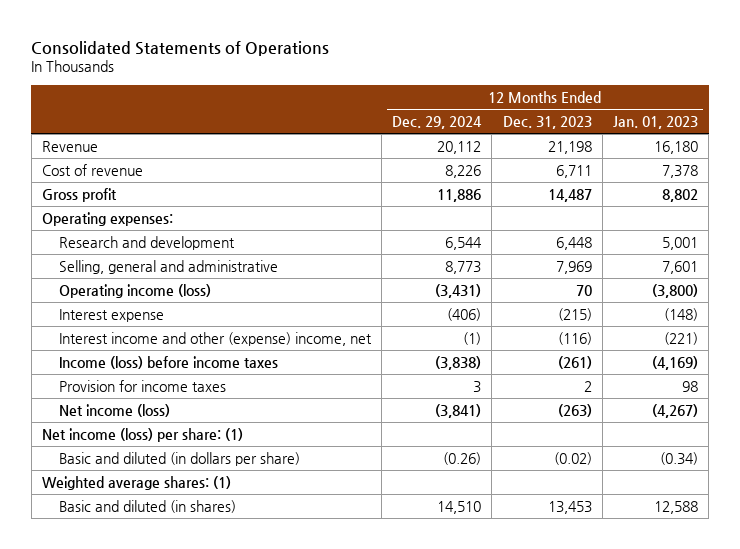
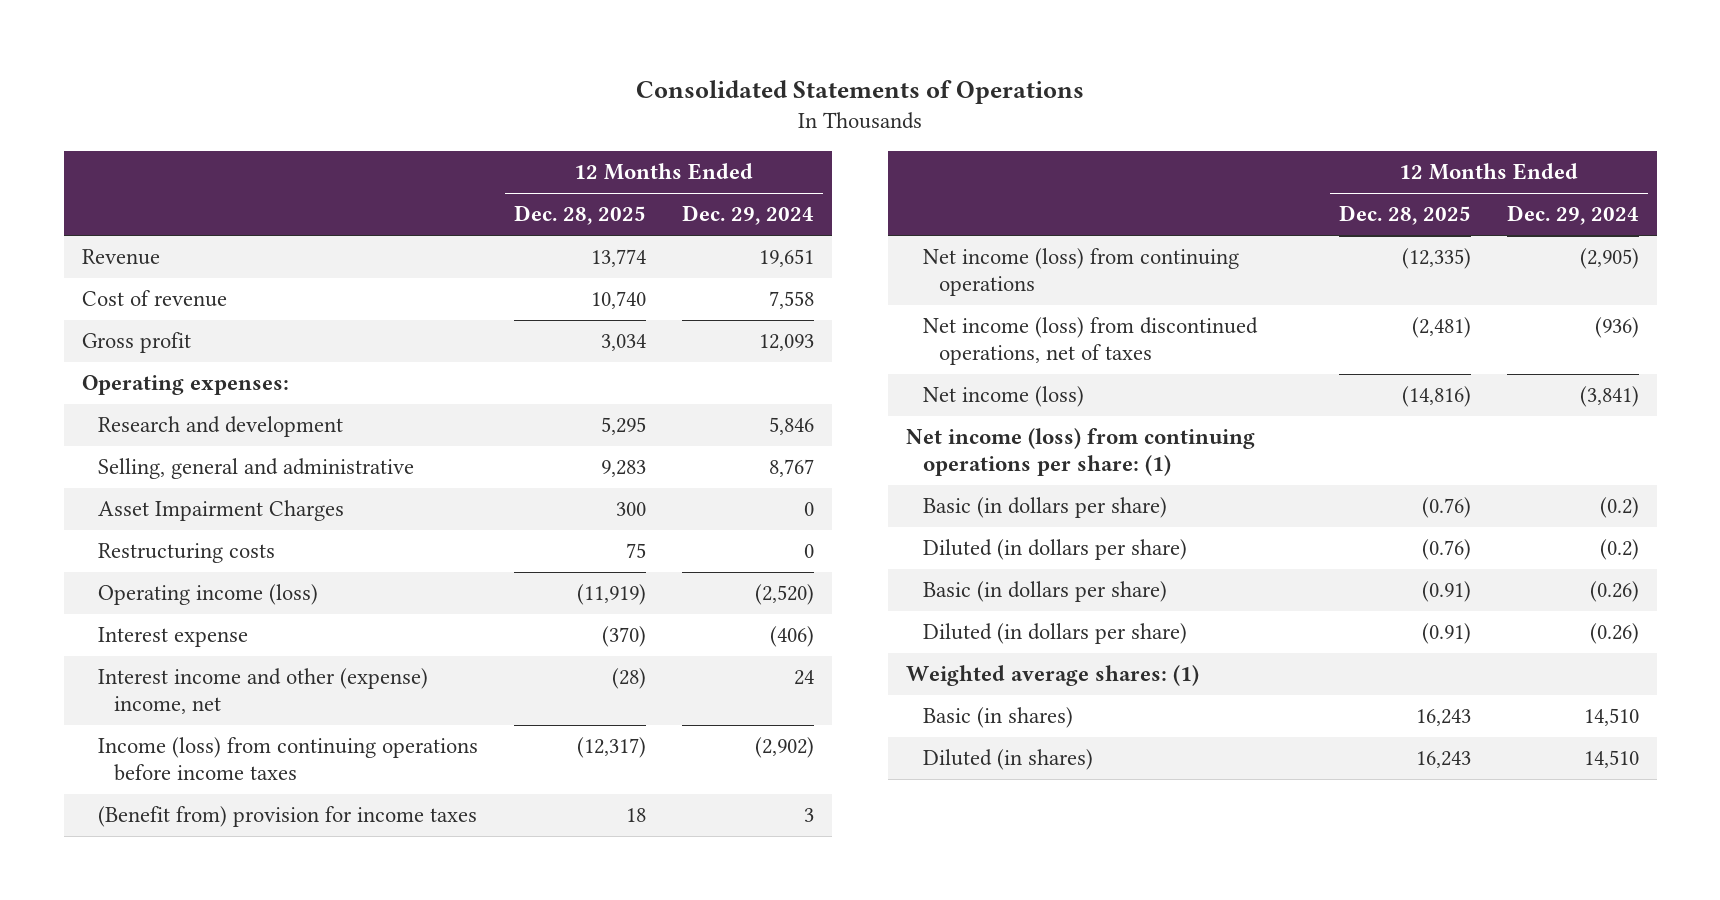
- | 12 Months Ended Dec. 29, 2024 | 12 Months Ended Dec. 31, 2023 | 12 Months Ended Jan. 01, 2023
+ | 12 Months Ended Dec. 28, 2025 | 12 Months Ended Dec. 29, 2024
- Revenue | 20,112 | 21,198 | 16,180
- Cost of revenue | 8,226 | 6,711 | 7,378
- Gross profit | 11,886 | 14,487 | 8,802
+ Revenue | 13,774 | 19,651
+ Cost of revenue | 10,740 | 7,558
+ Gross profit | 3,034 | 12,093
- Research and development | 6,544 | 6,448 | 5,001
- Selling, general and administrative | 8,773 | 7,969 | 7,601
- Operating income (loss) | (3,431) | 70 | (3,800)
+ Research and development | 5,295 | 5,846
+ Selling, general and administrative | 9,283 | 8,767
+ Asset Impairment Charges | 300 | 0
+ Restructuring costs | 75 | 0
+ Operating income (loss) | (11,919) | (2,520)
- Interest income and other (expense) income, net | (1) | (116) | (221)
- Income (loss) before income taxes | (3,838) | (261) | (4,169)
- Provision for income taxes | 3 | 2 | 98
+ Interest income and other (expense) income, net | (28) | 24
+ Income (loss) from continuing operations before income taxes | (12,317) | (2,902)
+ (Benefit from) provision for income taxes | 18 | 3
+ Net income (loss) from continuing operations | (12,335) | (2,905)
+ Net income (loss) from discontinued operations, net of taxes | (2,481) | (936)
- Net income (loss) per share: (1)
- Basic and diluted (in dollars per share) | (0.26) | (0.02) | (0.34)
+ Net income (loss) from continuing operations per share: (1)
+ Basic (in dollars per share) | (0.76) | (0.2)
+ Diluted (in dollars per share) | (0.76) | (0.2)
+ Basic (in dollars per share) | (0.91) | (0.26)
+ Diluted (in dollars per share) | (0.91) | (0.26)
- Basic and diluted (in shares) | 14,510 | 13,453 | 12,588
+ Basic (in shares) | 16,243 | 14,510
+ Diluted (in shares) | 16,243 | 14,510

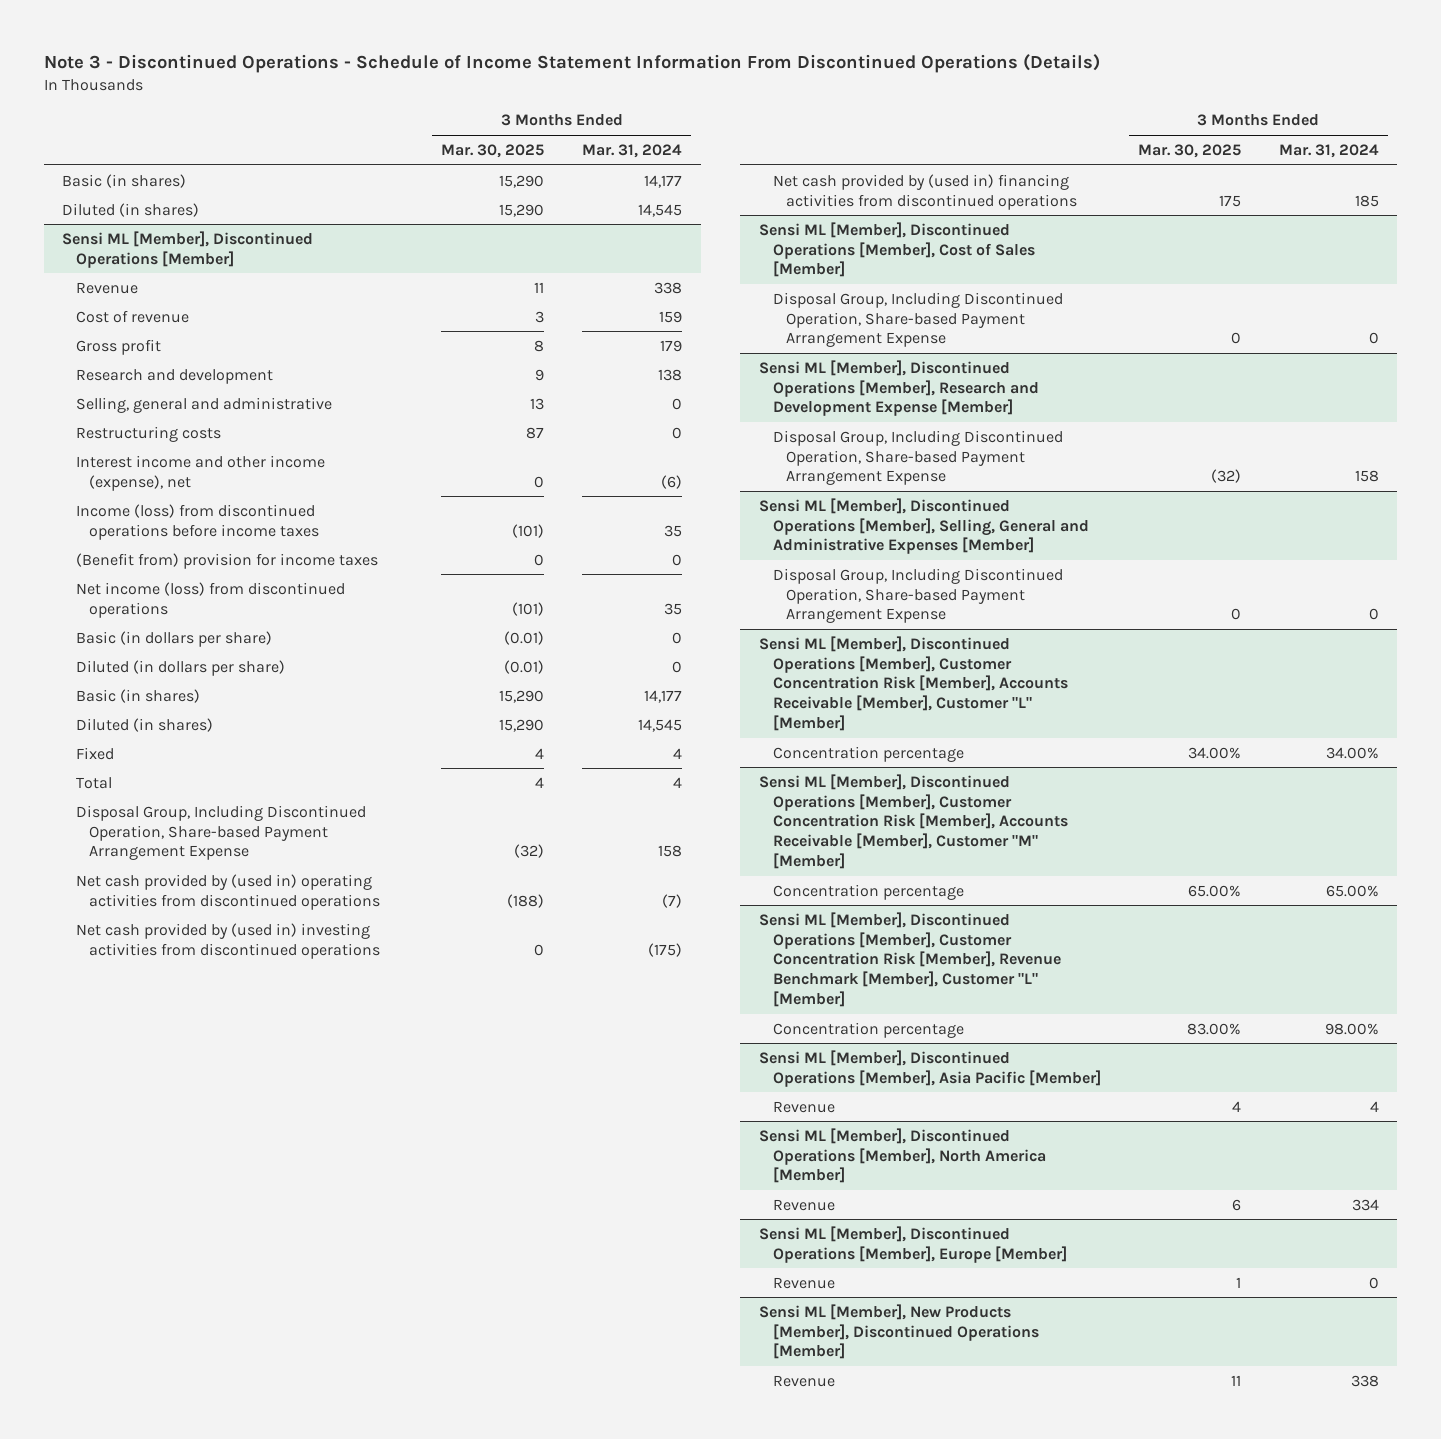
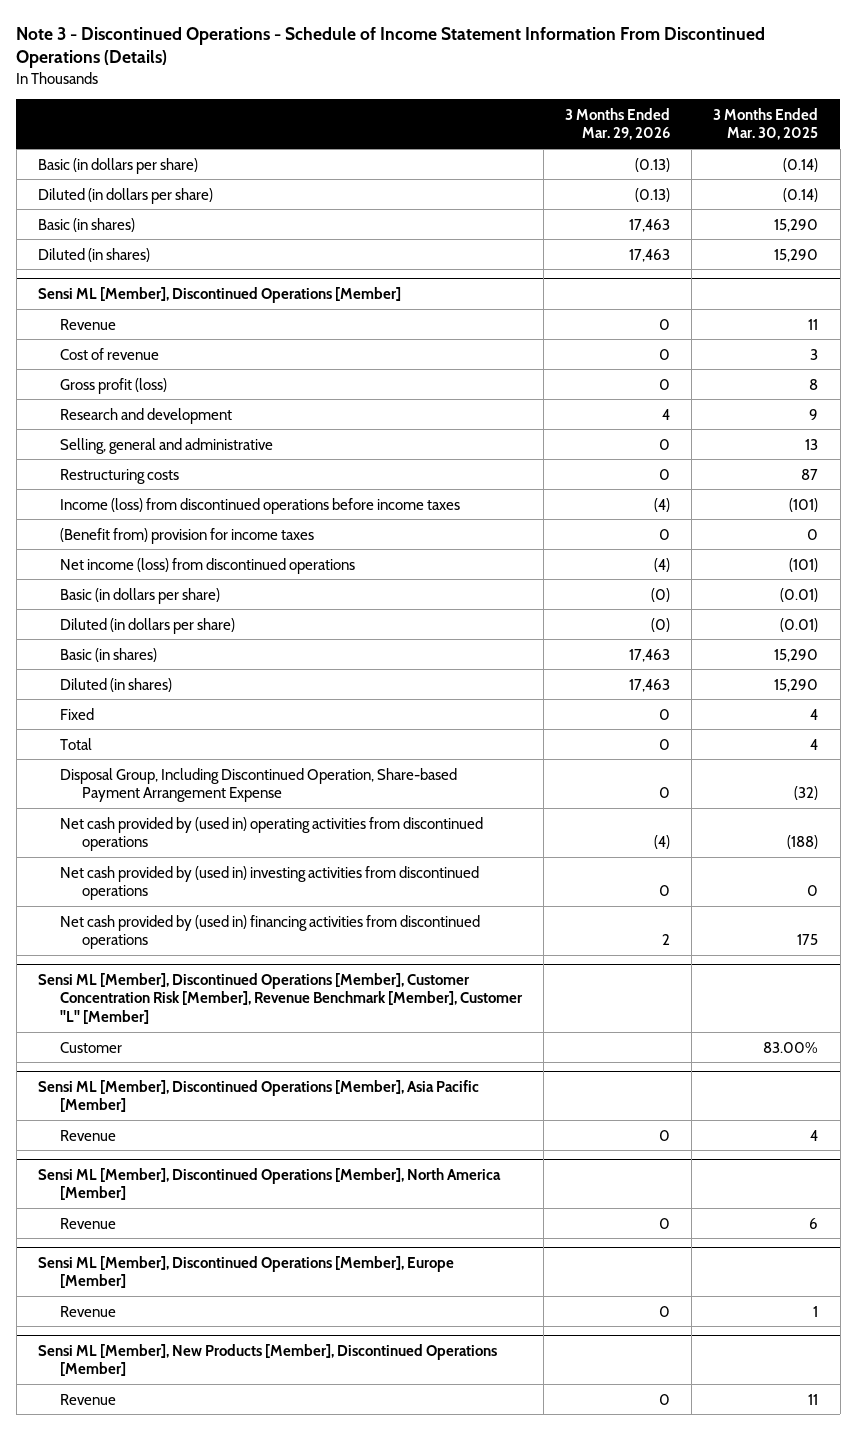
- | 3 Months Ended Mar. 30, 2025 | 3 Months Ended Mar. 31, 2024
+ | 3 Months Ended Mar. 29, 2026 | 3 Months Ended Mar. 30, 2025
+ Basic (in dollars per share) | (0.13) | (0.14)
+ Diluted (in dollars per share) | (0.13) | (0.14)
@ Sensi ML [Member], Discontinued Operations [Member]
- Gross profit | 8 | 179
+ Gross profit (loss) | 0 | 8
- Interest income and other income (expense), net | 0 | (6)
- Sensi ML [Member], Discontinued Operations [Member], Cost of Sales [Member]
- Disposal Group, Including Discontinued Operation, Share-based Payment Arrangement Expense | 0 | 0
- Sensi ML [Member], Discontinued Operations [Member], Research and Development Expense [Member]
- Disposal Group, Including Discontinued Operation, Share-based Payment Arrangement Expense | (32) | 158
- Sensi ML [Member], Discontinued Operations [Member], Selling, General and Administrative Expenses [Member]
- Disposal Group, Including Discontinued Operation, Share-based Payment Arrangement Expense | 0 | 0
- Sensi ML [Member], Discontinued Operations [Member], Customer Concentration Risk [Member], Accounts Receivable [Member], Customer "L" [Member]
- Concentration percentage | 34.00% | 34.00%
- Sensi ML [Member], Discontinued Operations [Member], Customer Concentration Risk [Member], Accounts Receivable [Member], Customer "M" [Member]
- Concentration percentage | 65.00% | 65.00%
@ Sensi ML [Member], Discontinued Operations [Member], Customer Concentration Risk [Member], Revenue Benchmark [Member], Customer "L" [Member]
- Concentration percentage | 83.00% | 98.00%
+ Customer | | 83.00%

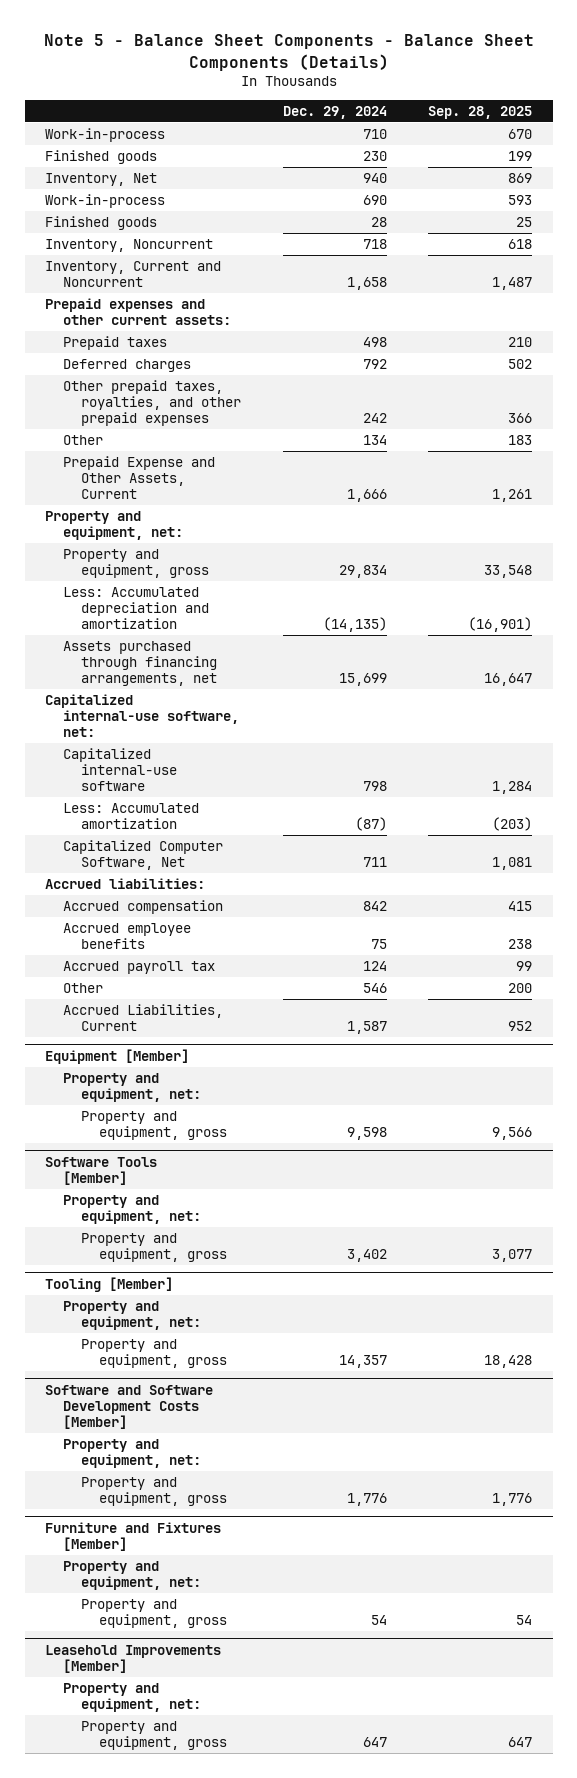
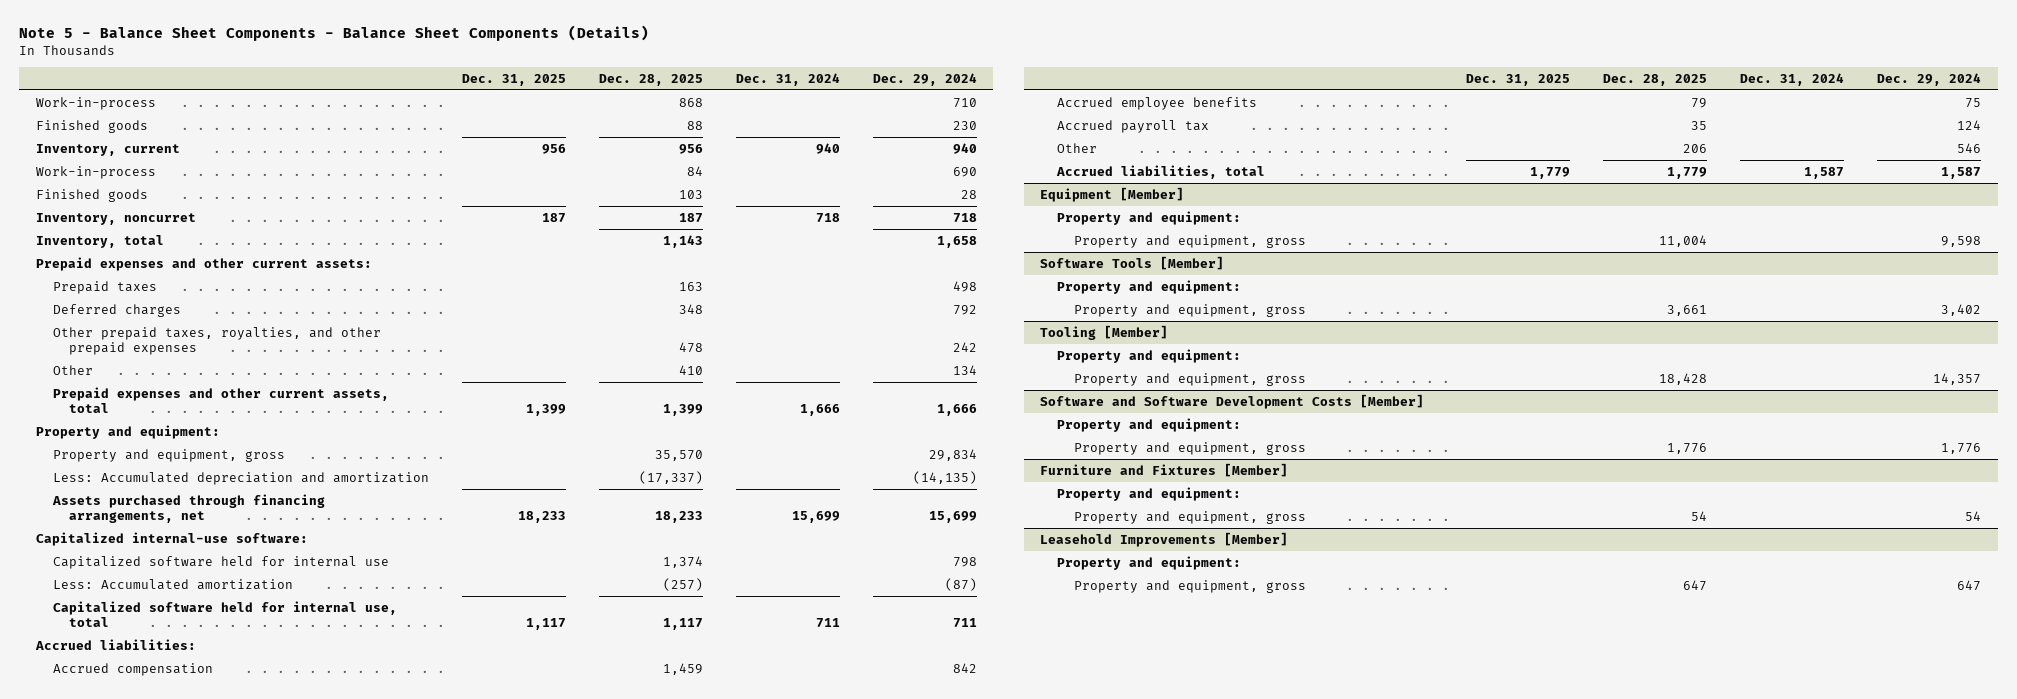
- | Dec. 29, 2024 | Sep. 28, 2025
+ | Dec. 31, 2025 | Dec. 28, 2025 | Dec. 31, 2024 | Dec. 29, 2024
- Inventory, Net | 940 | 869
+ Inventory, current | 956 | 956 | 940 | 940
- Inventory, Noncurrent | 718 | 618
- Inventory, Current and Noncurrent | 1,658 | 1,487
+ Inventory, noncurret | 187 | 187 | 718 | 718
+ Inventory, total | | 1,143 | | 1,658
- Prepaid Expense and Other Assets, Current | 1,666 | 1,261
- Property and equipment, net:
+ Prepaid expenses and other current assets, total | 1,399 | 1,399 | 1,666 | 1,666
+ Property and equipment:
- Capitalized internal-use software, net:
- Capitalized internal-use software | 798 | 1,284
+ Capitalized internal-use software:
+ Capitalized software held for internal use | | 1,374 | | 798
- Capitalized Computer Software, Net | 711 | 1,081
+ Capitalized software held for internal use, total | 1,117 | 1,117 | 711 | 711
- Accrued Liabilities, Current | 1,587 | 952
+ Accrued liabilities, total | 1,779 | 1,779 | 1,587 | 1,587
@ Equipment [Member]
- Property and equipment, net:
+ Property and equipment:
@ Software Tools [Member]
- Property and equipment, net:
+ Property and equipment:
@ Tooling [Member]
- Property and equipment, net:
+ Property and equipment:
@ Software and Software Development Costs [Member]
- Property and equipment, net:
+ Property and equipment:
@ Furniture and Fixtures [Member]
- Property and equipment, net:
+ Property and equipment:
@ Leasehold Improvements [Member]
- Property and equipment, net:
+ Property and equipment:

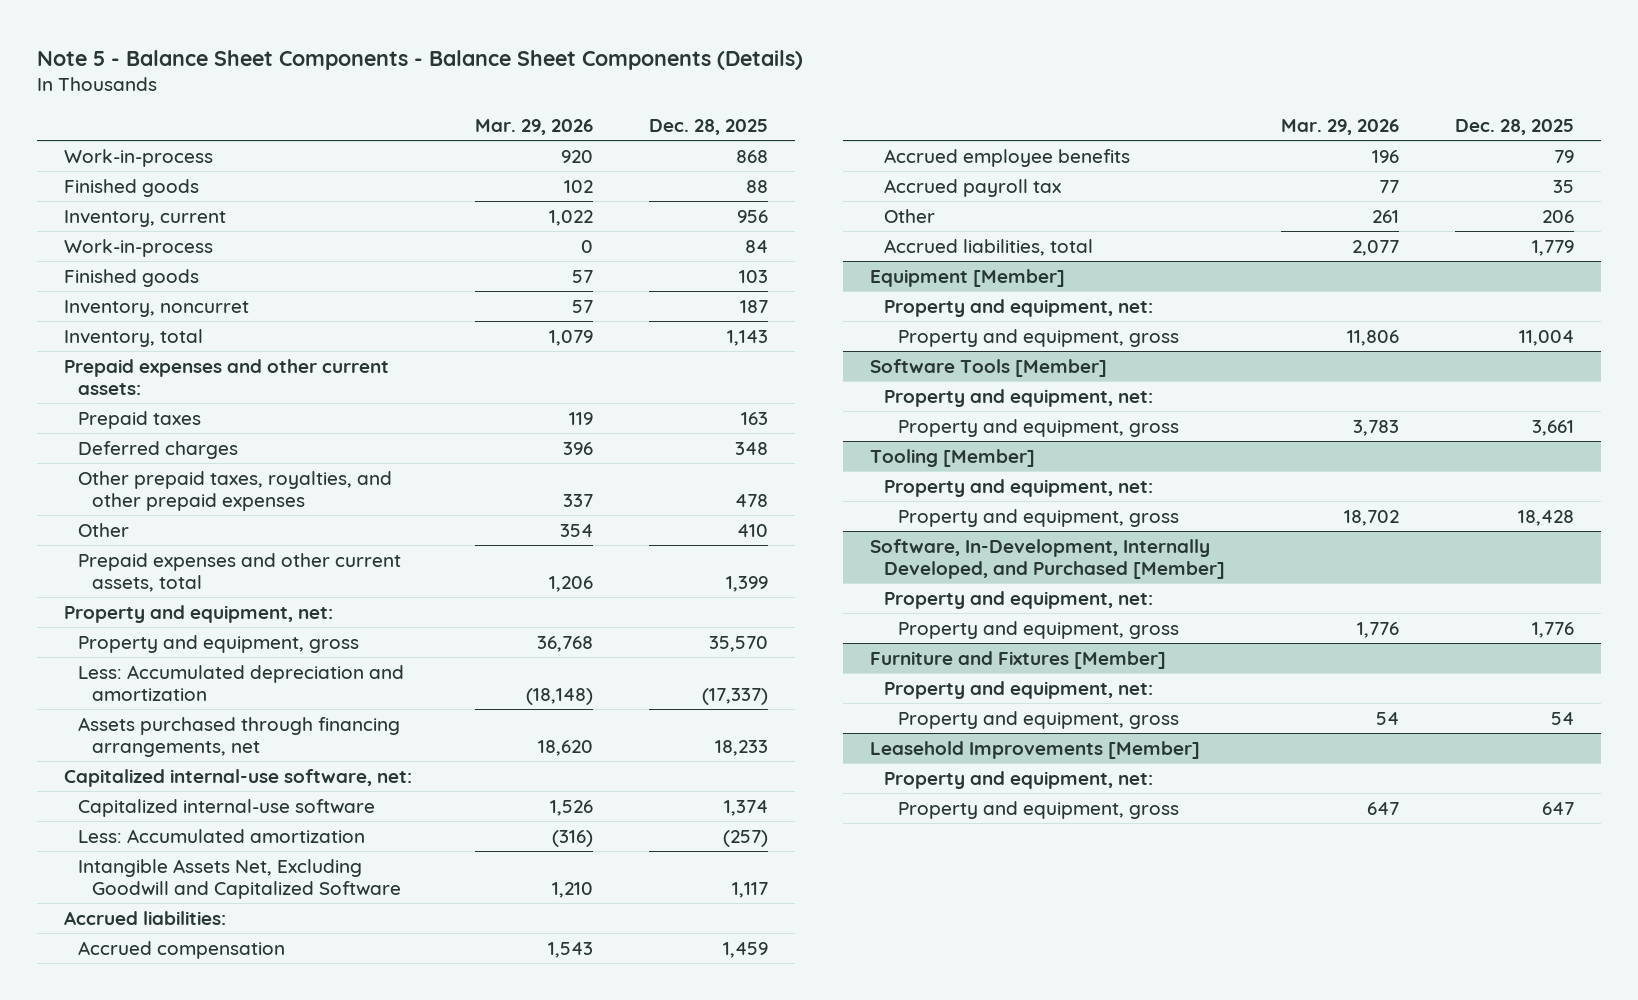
- | Dec. 31, 2025 | Dec. 28, 2025 | Dec. 31, 2024 | Dec. 29, 2024
+ | Mar. 29, 2026 | Dec. 28, 2025
- Property and equipment:
+ Property and equipment, net:
- Capitalized internal-use software:
- Capitalized software held for internal use | | 1,374 | | 798
+ Capitalized internal-use software, net:
+ Capitalized internal-use software | 1,526 | 1,374
- Capitalized software held for internal use, total | 1,117 | 1,117 | 711 | 711
+ Intangible Assets Net, Excluding Goodwill and Capitalized Software | 1,210 | 1,117
@ Equipment [Member]
- Property and equipment:
+ Property and equipment, net:
@ Software Tools [Member]
- Property and equipment:
+ Property and equipment, net:
@ Tooling [Member]
- Property and equipment:
+ Property and equipment, net:
- Software and Software Development Costs [Member]
- Property and equipment:
+ Software, In-Development, Internally Developed, and Purchased [Member]
+ Property and equipment, net:
@ Furniture and Fixtures [Member]
- Property and equipment:
+ Property and equipment, net:
@ Leasehold Improvements [Member]
- Property and equipment:
+ Property and equipment, net:

